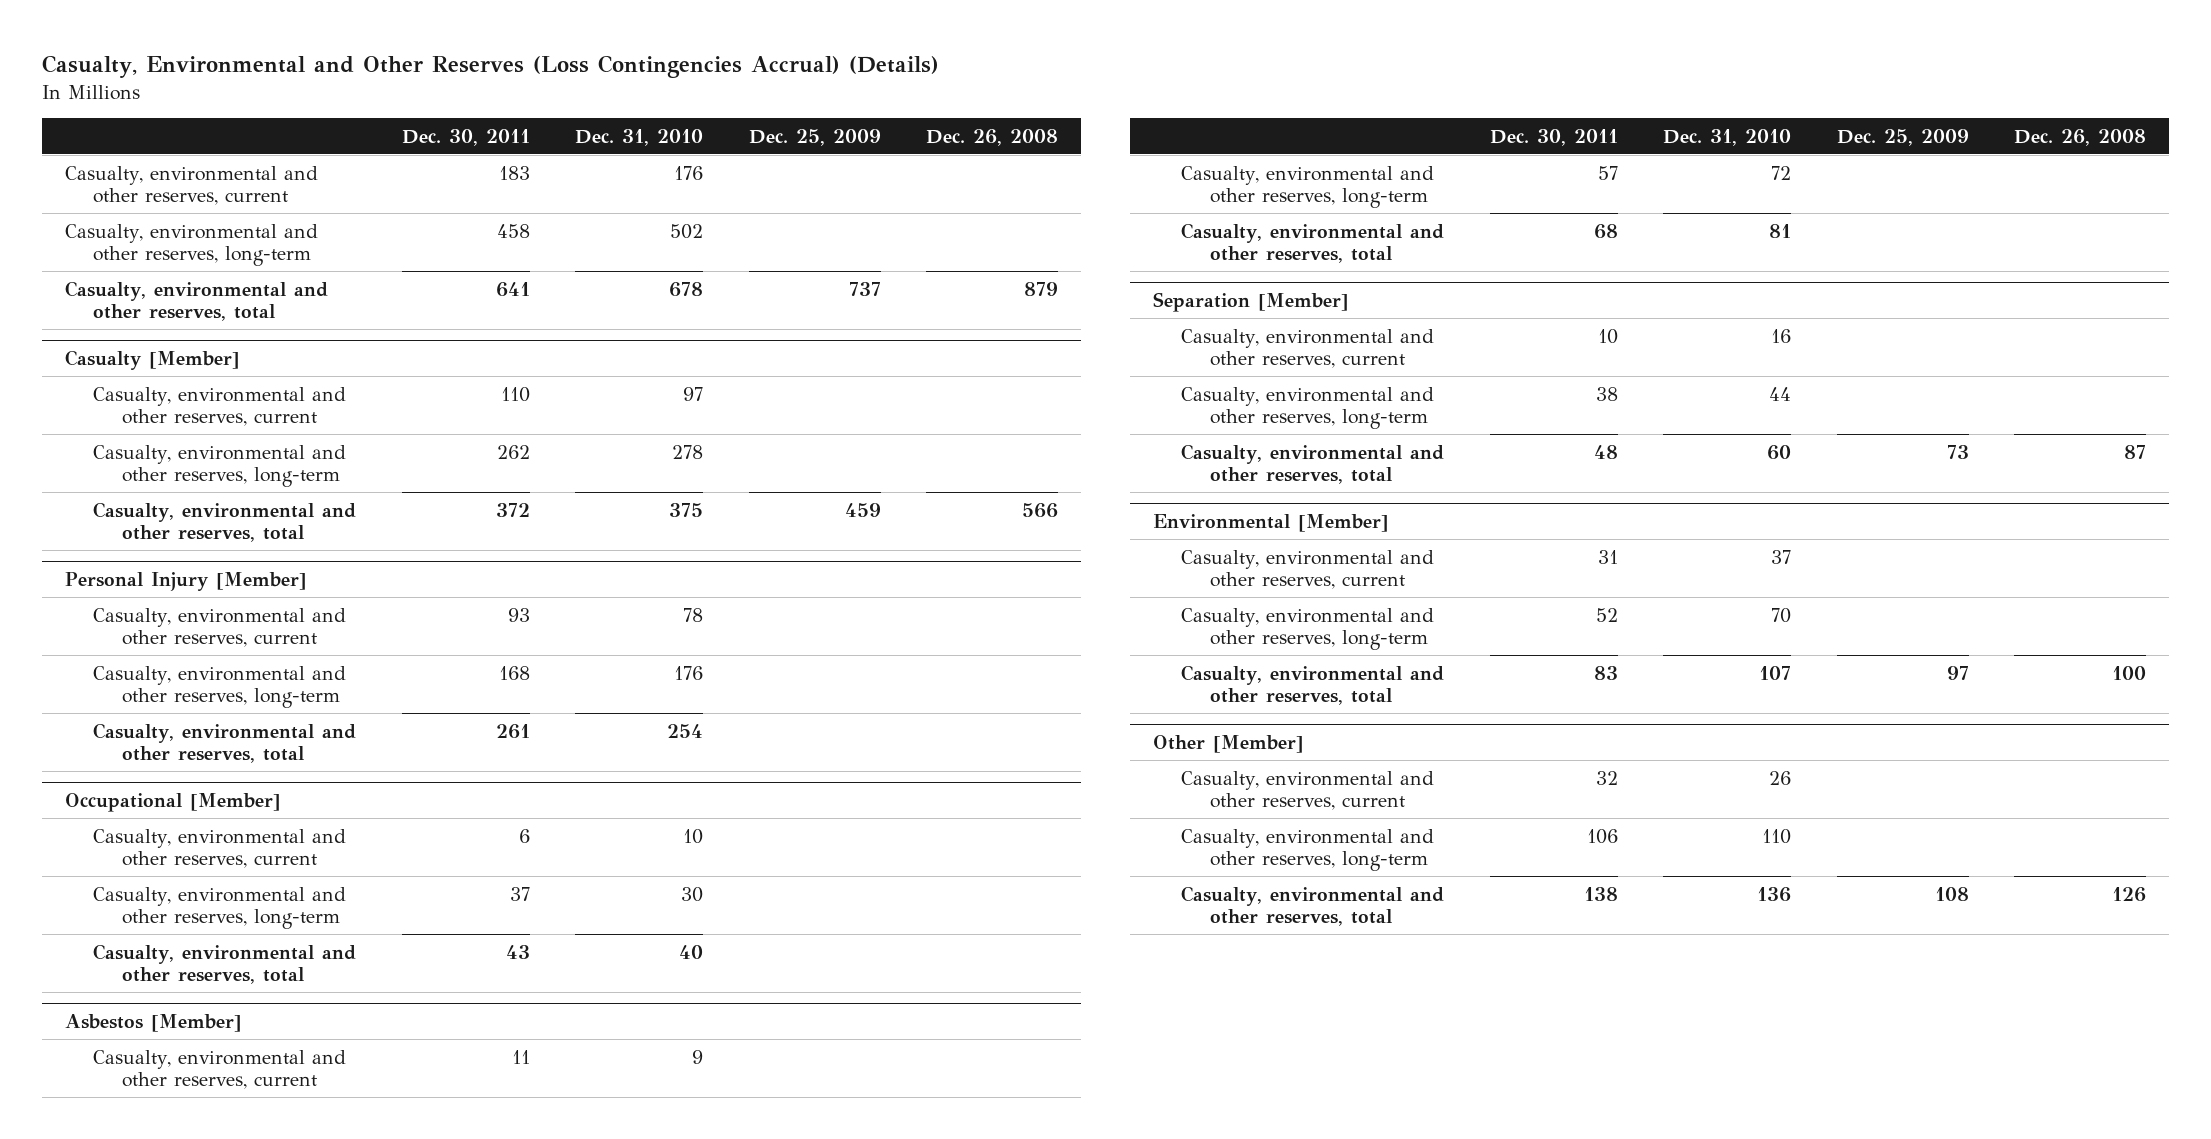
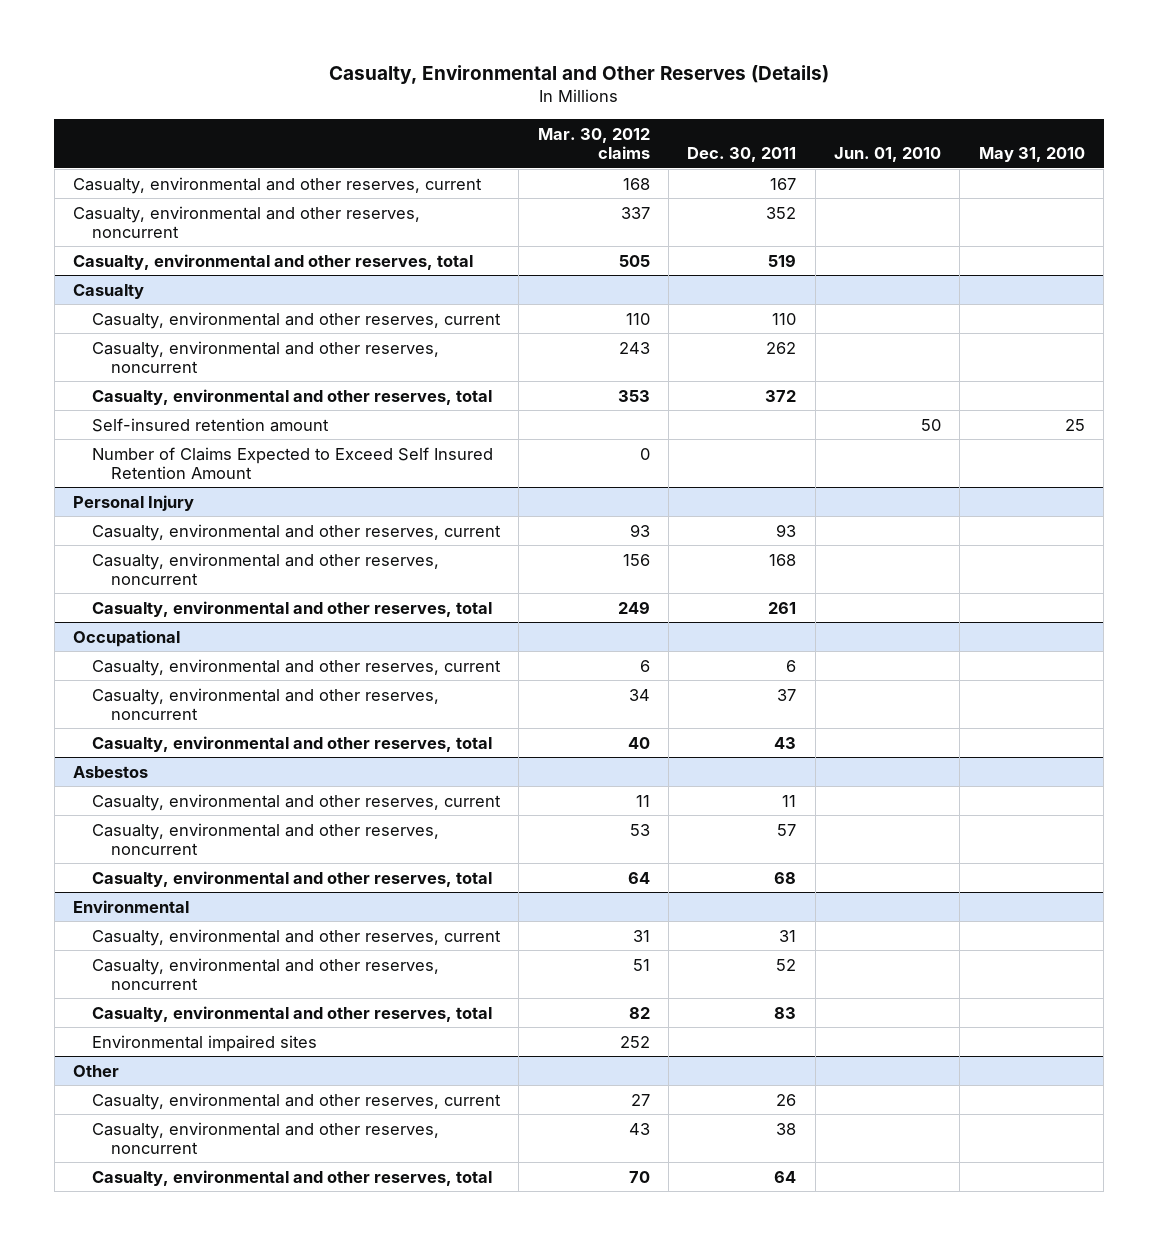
- Casualty, Environmental and Other Reserves (Loss Contingencies Accrual) (Details)
+ Casualty, Environmental and Other Reserves (Details)
- | Dec. 30, 2011 | Dec. 31, 2010 | Dec. 25, 2009 | Dec. 26, 2008
+ | Mar. 30, 2012 claims | Dec. 30, 2011 | Jun. 01, 2010 | May 31, 2010
- Casualty, environmental and other reserves, current | 183 | 176 | |
- Casualty, environmental and other reserves, long-term | 458 | 502 | |
- Casualty, environmental and other reserves, total | 641 | 678 | 737 | 879
- Casualty [Member]
+ Casualty, environmental and other reserves, current | 168 | 167 | |
+ Casualty, environmental and other reserves, noncurrent | 337 | 352 | |
+ Casualty, environmental and other reserves, total | 505 | 519 | |
+ Casualty
- Casualty, environmental and other reserves, long-term | 262 | 278 | |
+ Casualty, environmental and other reserves, noncurrent | 243 | 262 | |
- Personal Injury [Member]
+ Self-insured retention amount | | | 50 | 25
+ Number of Claims Expected to Exceed Self Insured Retention Amount | 0 | | |
+ Personal Injury
- Casualty, environmental and other reserves, long-term | 168 | 176 | |
+ Casualty, environmental and other reserves, noncurrent | 156 | 168 | |
- Occupational [Member]
+ Occupational
- Casualty, environmental and other reserves, long-term | 37 | 30 | |
+ Casualty, environmental and other reserves, noncurrent | 34 | 37 | |
- Asbestos [Member]
+ Asbestos
- Casualty, environmental and other reserves, long-term | 57 | 72 | |
+ Casualty, environmental and other reserves, noncurrent | 53 | 57 | |
- Separation [Member]
- Casualty, environmental and other reserves, current | 10 | 16 | |
- Casualty, environmental and other reserves, long-term | 38 | 44 | |
- Casualty, environmental and other reserves, total | 48 | 60 | 73 | 87
- Environmental [Member]
+ Environmental
- Casualty, environmental and other reserves, long-term | 52 | 70 | |
+ Casualty, environmental and other reserves, noncurrent | 51 | 52 | |
- Other [Member]
- Casualty, environmental and other reserves, current | 32 | 26 | |
- Casualty, environmental and other reserves, long-term | 106 | 110 | |
- Casualty, environmental and other reserves, total | 138 | 136 | 108 | 126
+ Environmental impaired sites | 252 | | |
+ Other
+ Casualty, environmental and other reserves, current | 27 | 26 | |
+ Casualty, environmental and other reserves, noncurrent | 43 | 38 | |
+ Casualty, environmental and other reserves, total | 70 | 64 | |

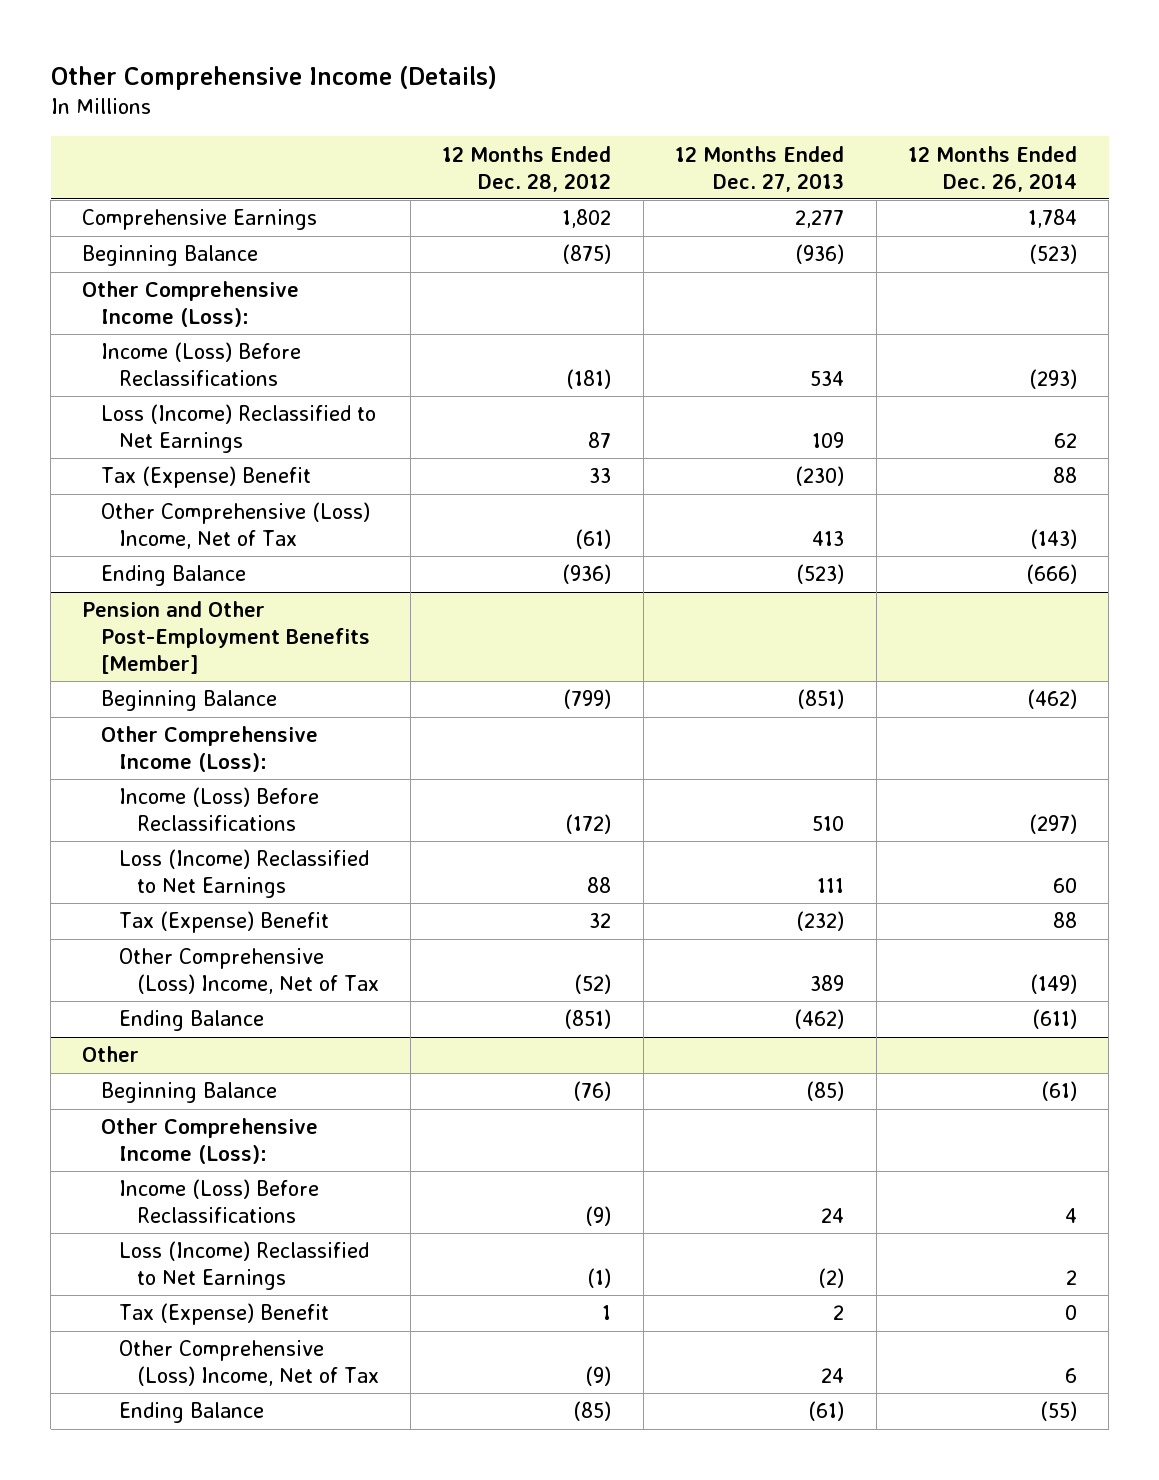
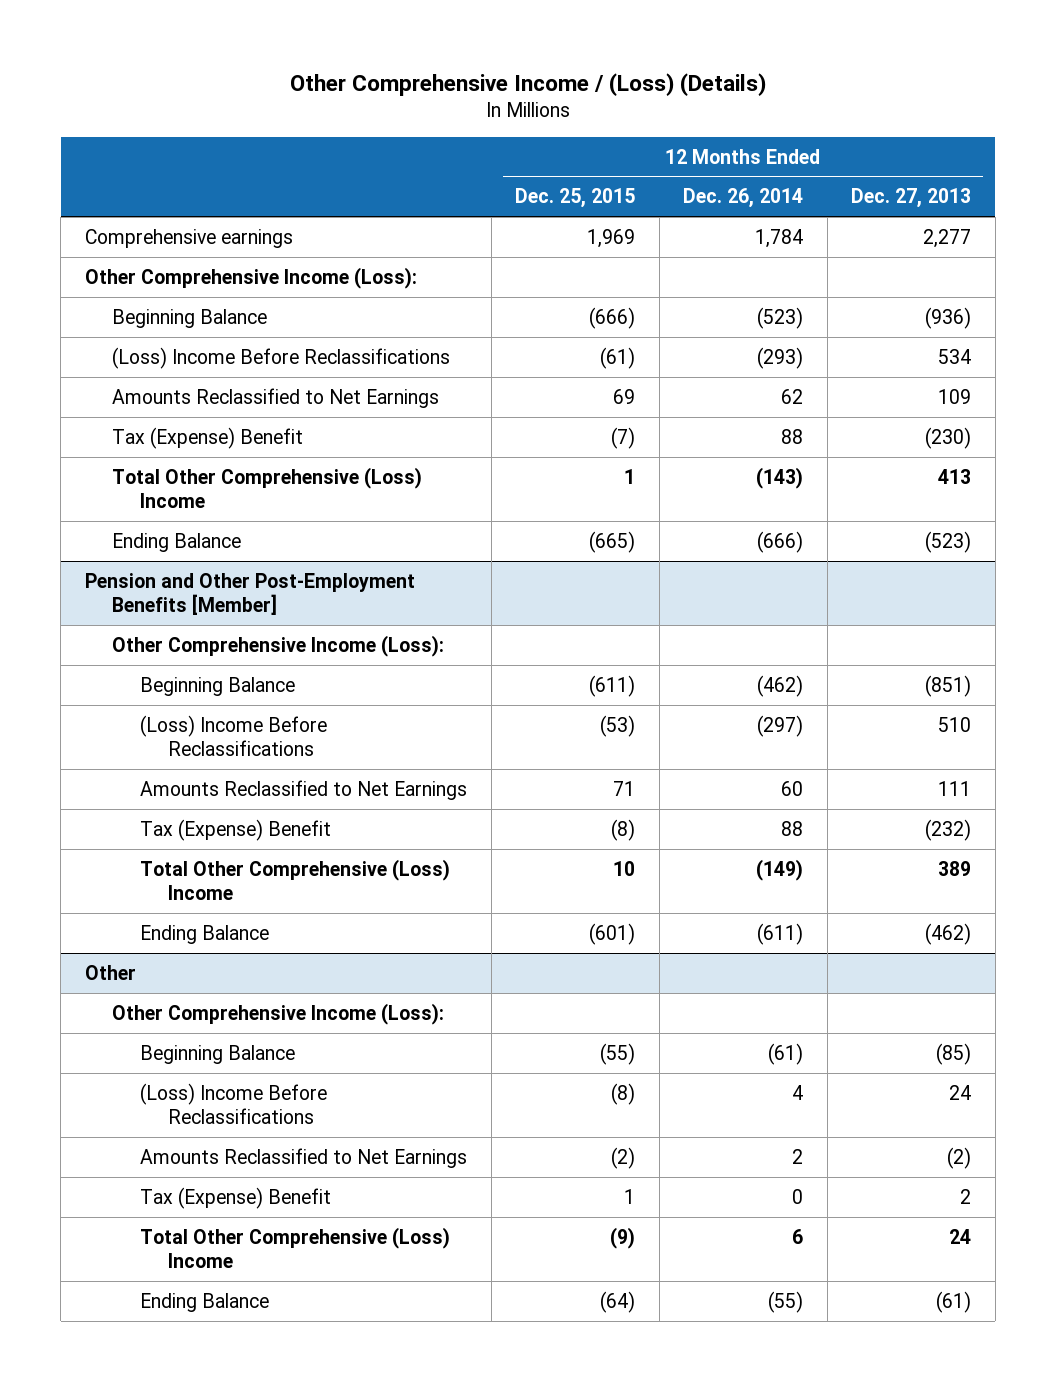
- Other Comprehensive Income (Details)
+ Other Comprehensive Income / (Loss) (Details)
- | 12 Months Ended Dec. 28, 2012 | 12 Months Ended Dec. 27, 2013 | 12 Months Ended Dec. 26, 2014
+ | 12 Months Ended Dec. 25, 2015 | 12 Months Ended Dec. 26, 2014 | 12 Months Ended Dec. 27, 2013
- Comprehensive Earnings | 1,802 | 2,277 | 1,784
+ Comprehensive earnings | 1,969 | 1,784 | 2,277
- Income (Loss) Before Reclassifications | (181) | 534 | (293)
- Loss (Income) Reclassified to Net Earnings | 87 | 109 | 62
moved down: Beginning Balance | (666) | (523) | (936)
+ (Loss) Income Before Reclassifications | (61) | (293) | 534
+ Amounts Reclassified to Net Earnings | 69 | 62 | 109
- Other Comprehensive (Loss) Income, Net of Tax | (61) | 413 | (143)
+ Total Other Comprehensive (Loss) Income | 1 | (143) | 413
@ Pension and Other Post-Employment Benefits [Member]
- Income (Loss) Before Reclassifications | (172) | 510 | (297)
- Loss (Income) Reclassified to Net Earnings | 88 | 111 | 60
moved down: Beginning Balance | (611) | (462) | (851)
+ (Loss) Income Before Reclassifications | (53) | (297) | 510
+ Amounts Reclassified to Net Earnings | 71 | 60 | 111
- Other Comprehensive (Loss) Income, Net of Tax | (52) | 389 | (149)
+ Total Other Comprehensive (Loss) Income | 10 | (149) | 389
@ Other
- Income (Loss) Before Reclassifications | (9) | 24 | 4
- Loss (Income) Reclassified to Net Earnings | (1) | (2) | 2
moved down: Beginning Balance | (55) | (61) | (85)
+ (Loss) Income Before Reclassifications | (8) | 4 | 24
+ Amounts Reclassified to Net Earnings | (2) | 2 | (2)
- Other Comprehensive (Loss) Income, Net of Tax | (9) | 24 | 6
+ Total Other Comprehensive (Loss) Income | (9) | 6 | 24

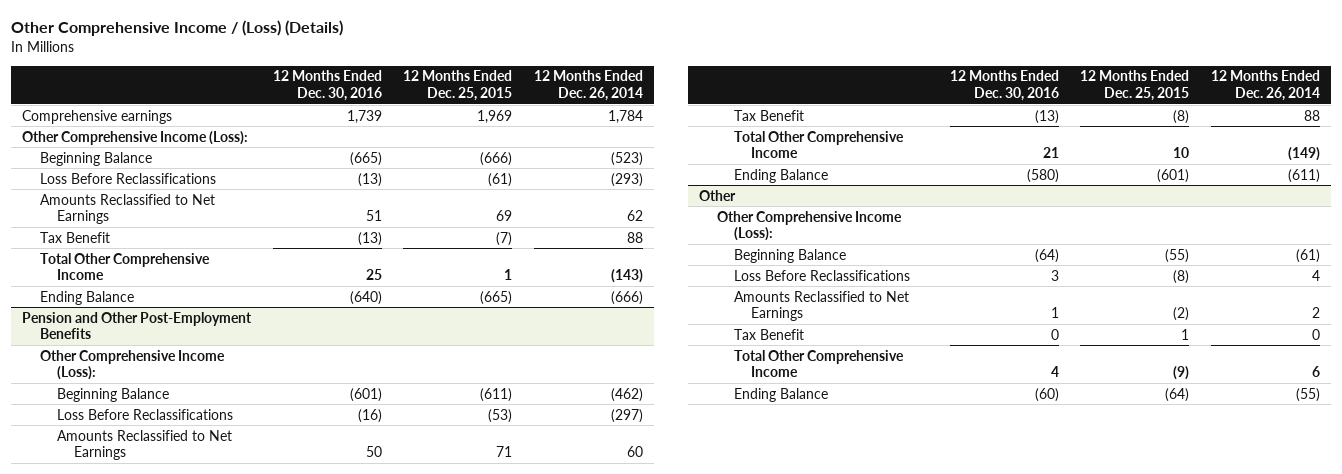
- | 12 Months Ended Dec. 25, 2015 | 12 Months Ended Dec. 26, 2014 | 12 Months Ended Dec. 27, 2013
+ | 12 Months Ended Dec. 30, 2016 | 12 Months Ended Dec. 25, 2015 | 12 Months Ended Dec. 26, 2014
- (Loss) Income Before Reclassifications | (61) | (293) | 534
+ Loss Before Reclassifications | (13) | (61) | (293)
- Tax (Expense) Benefit | (7) | 88 | (230)
- Total Other Comprehensive (Loss) Income | 1 | (143) | 413
+ Tax Benefit | (13) | (7) | 88
+ Total Other Comprehensive Income | 25 | 1 | (143)
- Pension and Other Post-Employment Benefits [Member]
+ Pension and Other Post-Employment Benefits
- (Loss) Income Before Reclassifications | (53) | (297) | 510
+ Loss Before Reclassifications | (16) | (53) | (297)
- Tax (Expense) Benefit | (8) | 88 | (232)
- Total Other Comprehensive (Loss) Income | 10 | (149) | 389
+ Tax Benefit | (13) | (8) | 88
+ Total Other Comprehensive Income | 21 | 10 | (149)
@ Other
- (Loss) Income Before Reclassifications | (8) | 4 | 24
+ Loss Before Reclassifications | 3 | (8) | 4
- Tax (Expense) Benefit | 1 | 0 | 2
- Total Other Comprehensive (Loss) Income | (9) | 6 | 24
+ Tax Benefit | 0 | 1 | 0
+ Total Other Comprehensive Income | 4 | (9) | 6

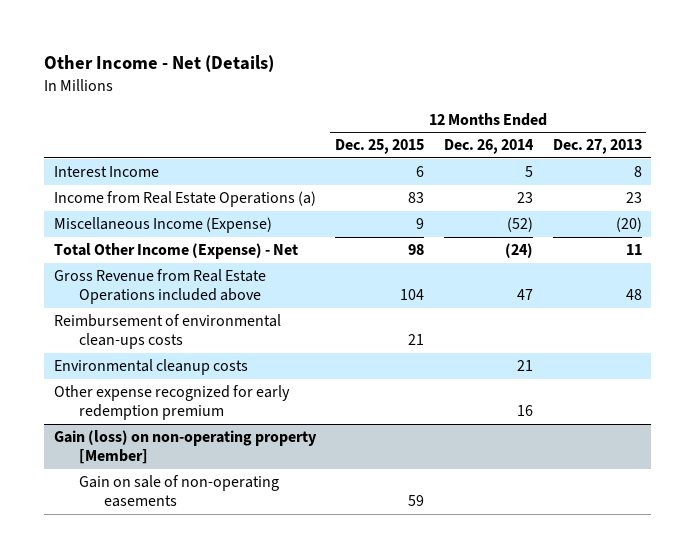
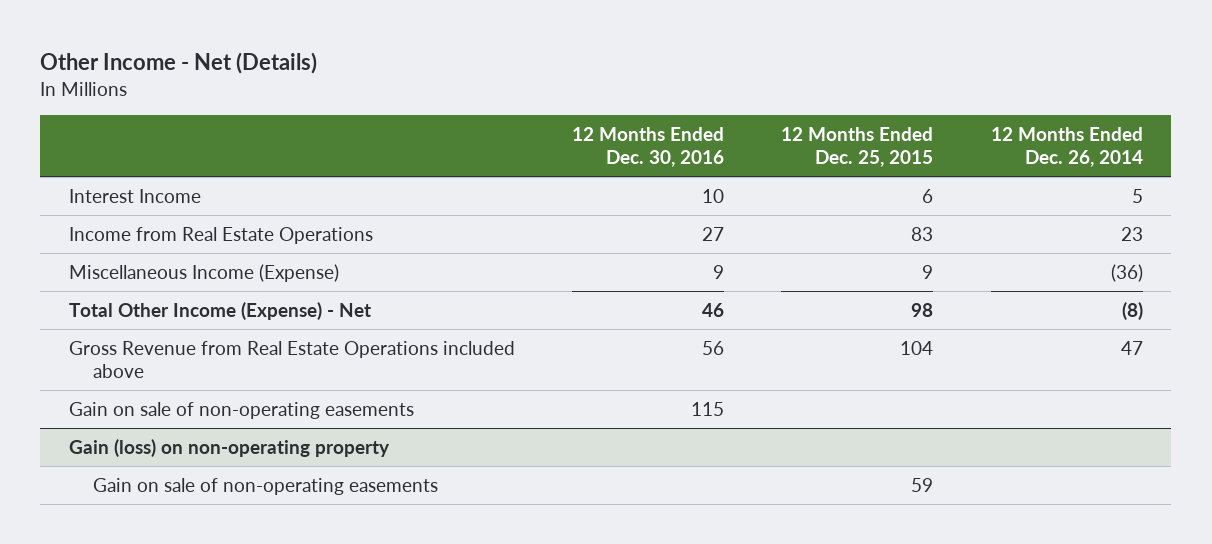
- | 12 Months Ended Dec. 25, 2015 | 12 Months Ended Dec. 26, 2014 | 12 Months Ended Dec. 27, 2013
+ | 12 Months Ended Dec. 30, 2016 | 12 Months Ended Dec. 25, 2015 | 12 Months Ended Dec. 26, 2014
- Income from Real Estate Operations (a) | 83 | 23 | 23
- Miscellaneous Income (Expense) | 9 | (52) | (20)
- Total Other Income (Expense) - Net | 98 | (24) | 11
+ Income from Real Estate Operations | 27 | 83 | 23
+ Miscellaneous Income (Expense) | 9 | 9 | (36)
+ Total Other Income (Expense) - Net | 46 | 98 | (8)
- Reimbursement of environmental clean-ups costs | 21 | |
- Environmental cleanup costs | | 21 |
- Other expense recognized for early redemption premium | | 16 |
- Gain (loss) on non-operating property [Member]
+ Gain on sale of non-operating easements | 115 | |
+ Gain (loss) on non-operating property

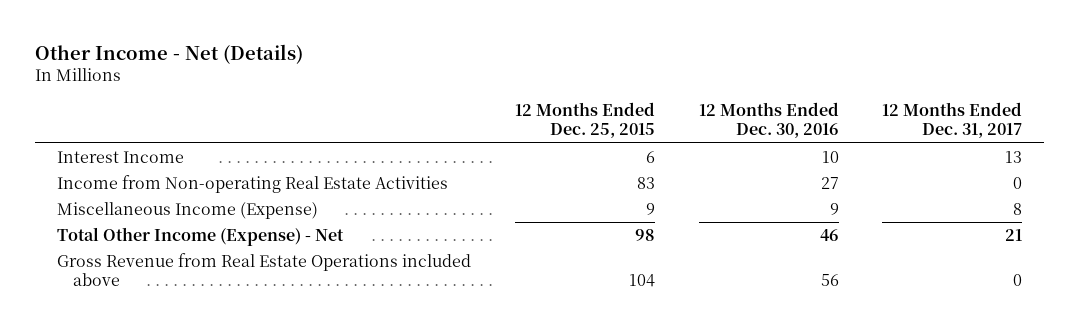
- | 12 Months Ended Dec. 30, 2016 | 12 Months Ended Dec. 25, 2015 | 12 Months Ended Dec. 26, 2014
+ | 12 Months Ended Dec. 25, 2015 | 12 Months Ended Dec. 30, 2016 | 12 Months Ended Dec. 31, 2017
- Income from Real Estate Operations | 27 | 83 | 23
+ Income from Non-operating Real Estate Activities | 83 | 27 | 0
- Gain on sale of non-operating easements | 115 | |
- Gain (loss) on non-operating property
- Gain on sale of non-operating easements | | 59 |

